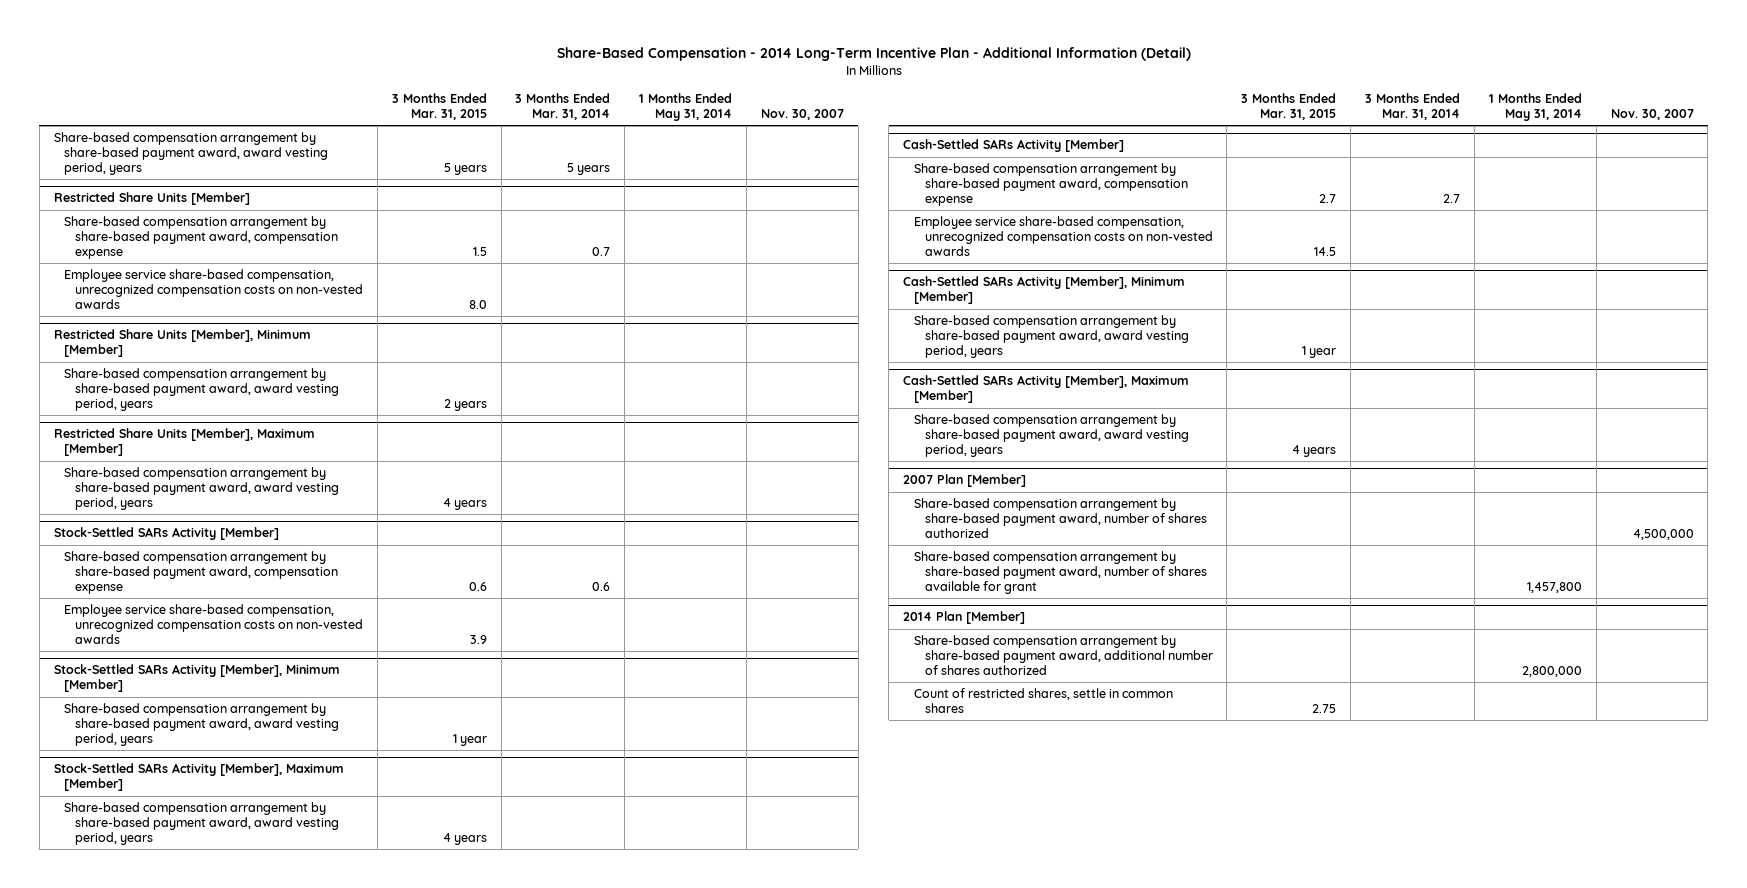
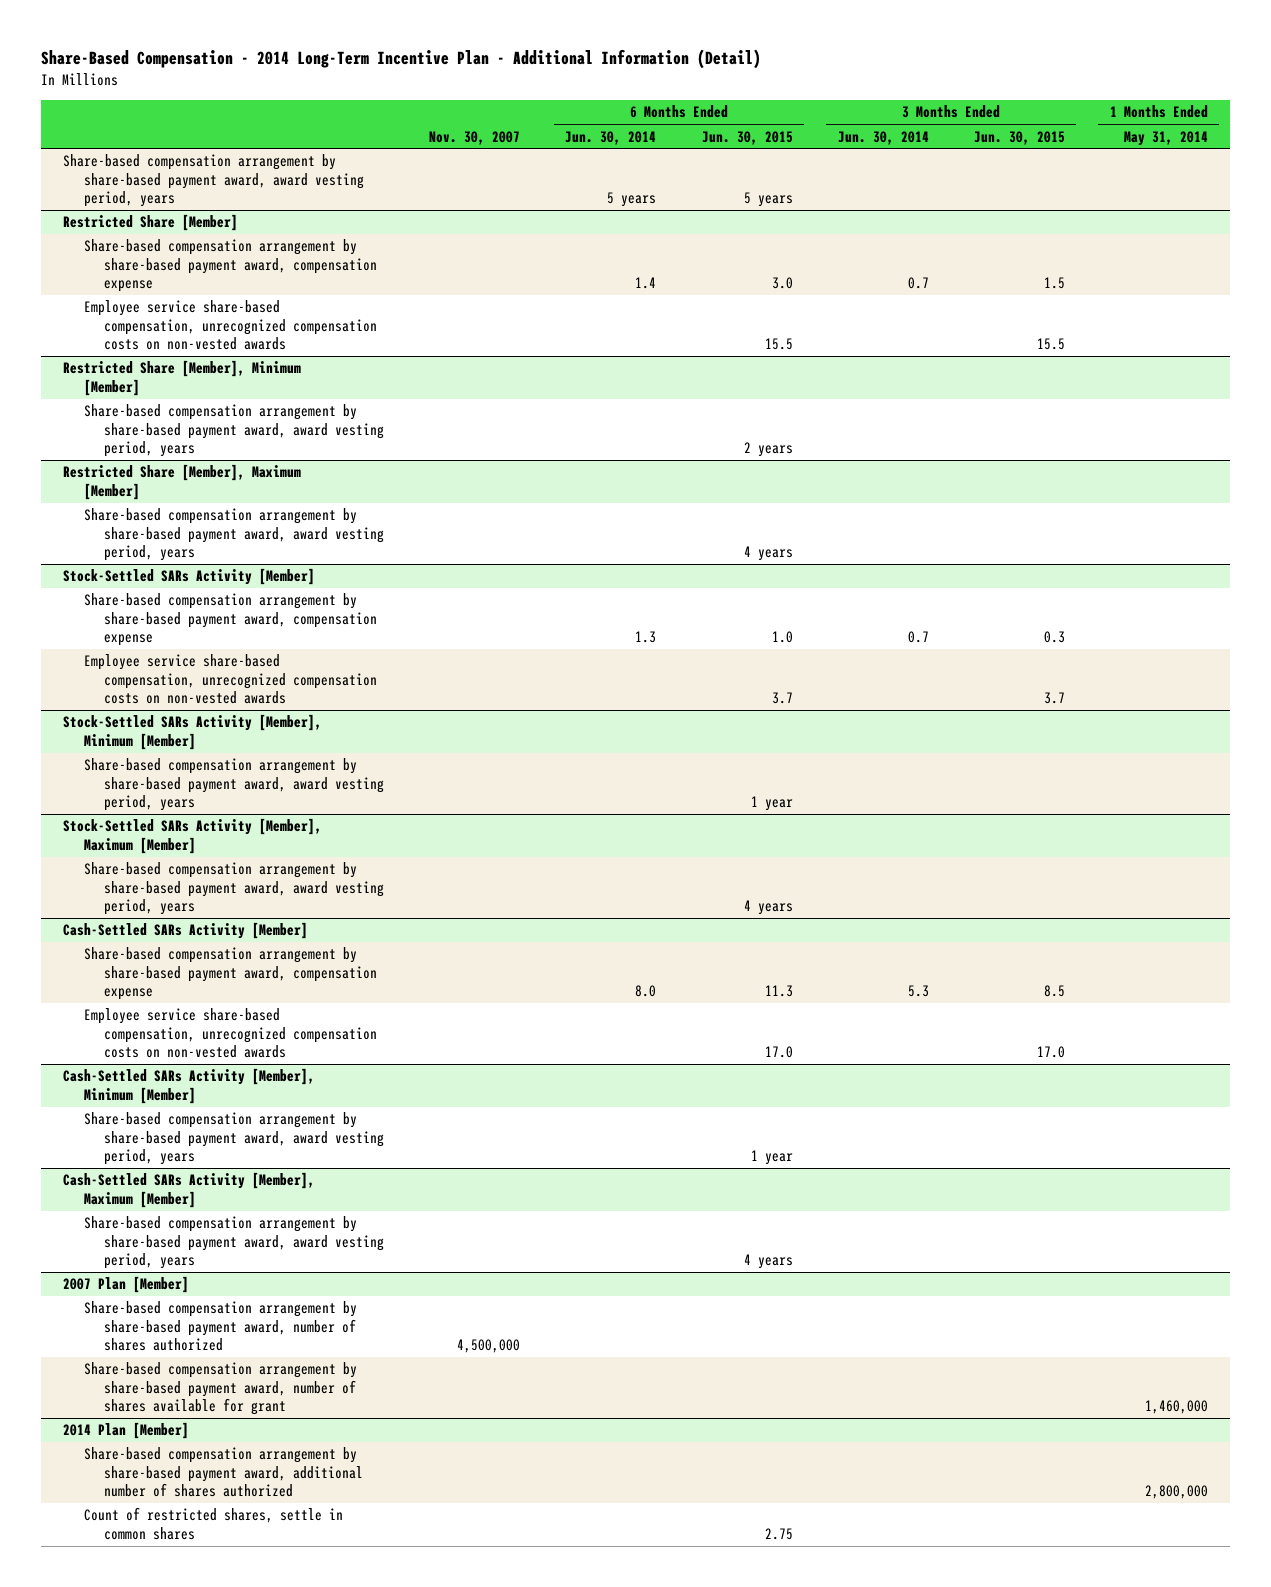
- | 3 Months Ended Mar. 31, 2015 | 3 Months Ended Mar. 31, 2014 | 1 Months Ended May 31, 2014 | Nov. 30, 2007
+ | Nov. 30, 2007 | 6 Months Ended Jun. 30, 2014 | 6 Months Ended Jun. 30, 2015 | 3 Months Ended Jun. 30, 2014 | 3 Months Ended Jun. 30, 2015 | 1 Months Ended May 31, 2014
- Restricted Share Units [Member]
- Share-based compensation arrangement by share-based payment award, compensation expense | 1.5 | 0.7 | |
- Employee service share-based compensation, unrecognized compensation costs on non-vested awards | 8.0 | | |
- Restricted Share Units [Member], Minimum [Member]
+ Restricted Share [Member]
+ Share-based compensation arrangement by share-based payment award, compensation expense | | 1.4 | 3.0 | 0.7 | 1.5 |
+ Employee service share-based compensation, unrecognized compensation costs on non-vested awards | | | 15.5 | | 15.5 |
+ Restricted Share [Member], Minimum [Member]
- Restricted Share Units [Member], Maximum [Member]
+ Restricted Share [Member], Maximum [Member]
@ 2007 Plan [Member]
- Share-based compensation arrangement by share-based payment award, number of shares available for grant | | | 1,457,800 |
+ Share-based compensation arrangement by share-based payment award, number of shares available for grant | | | | | | 1,460,000

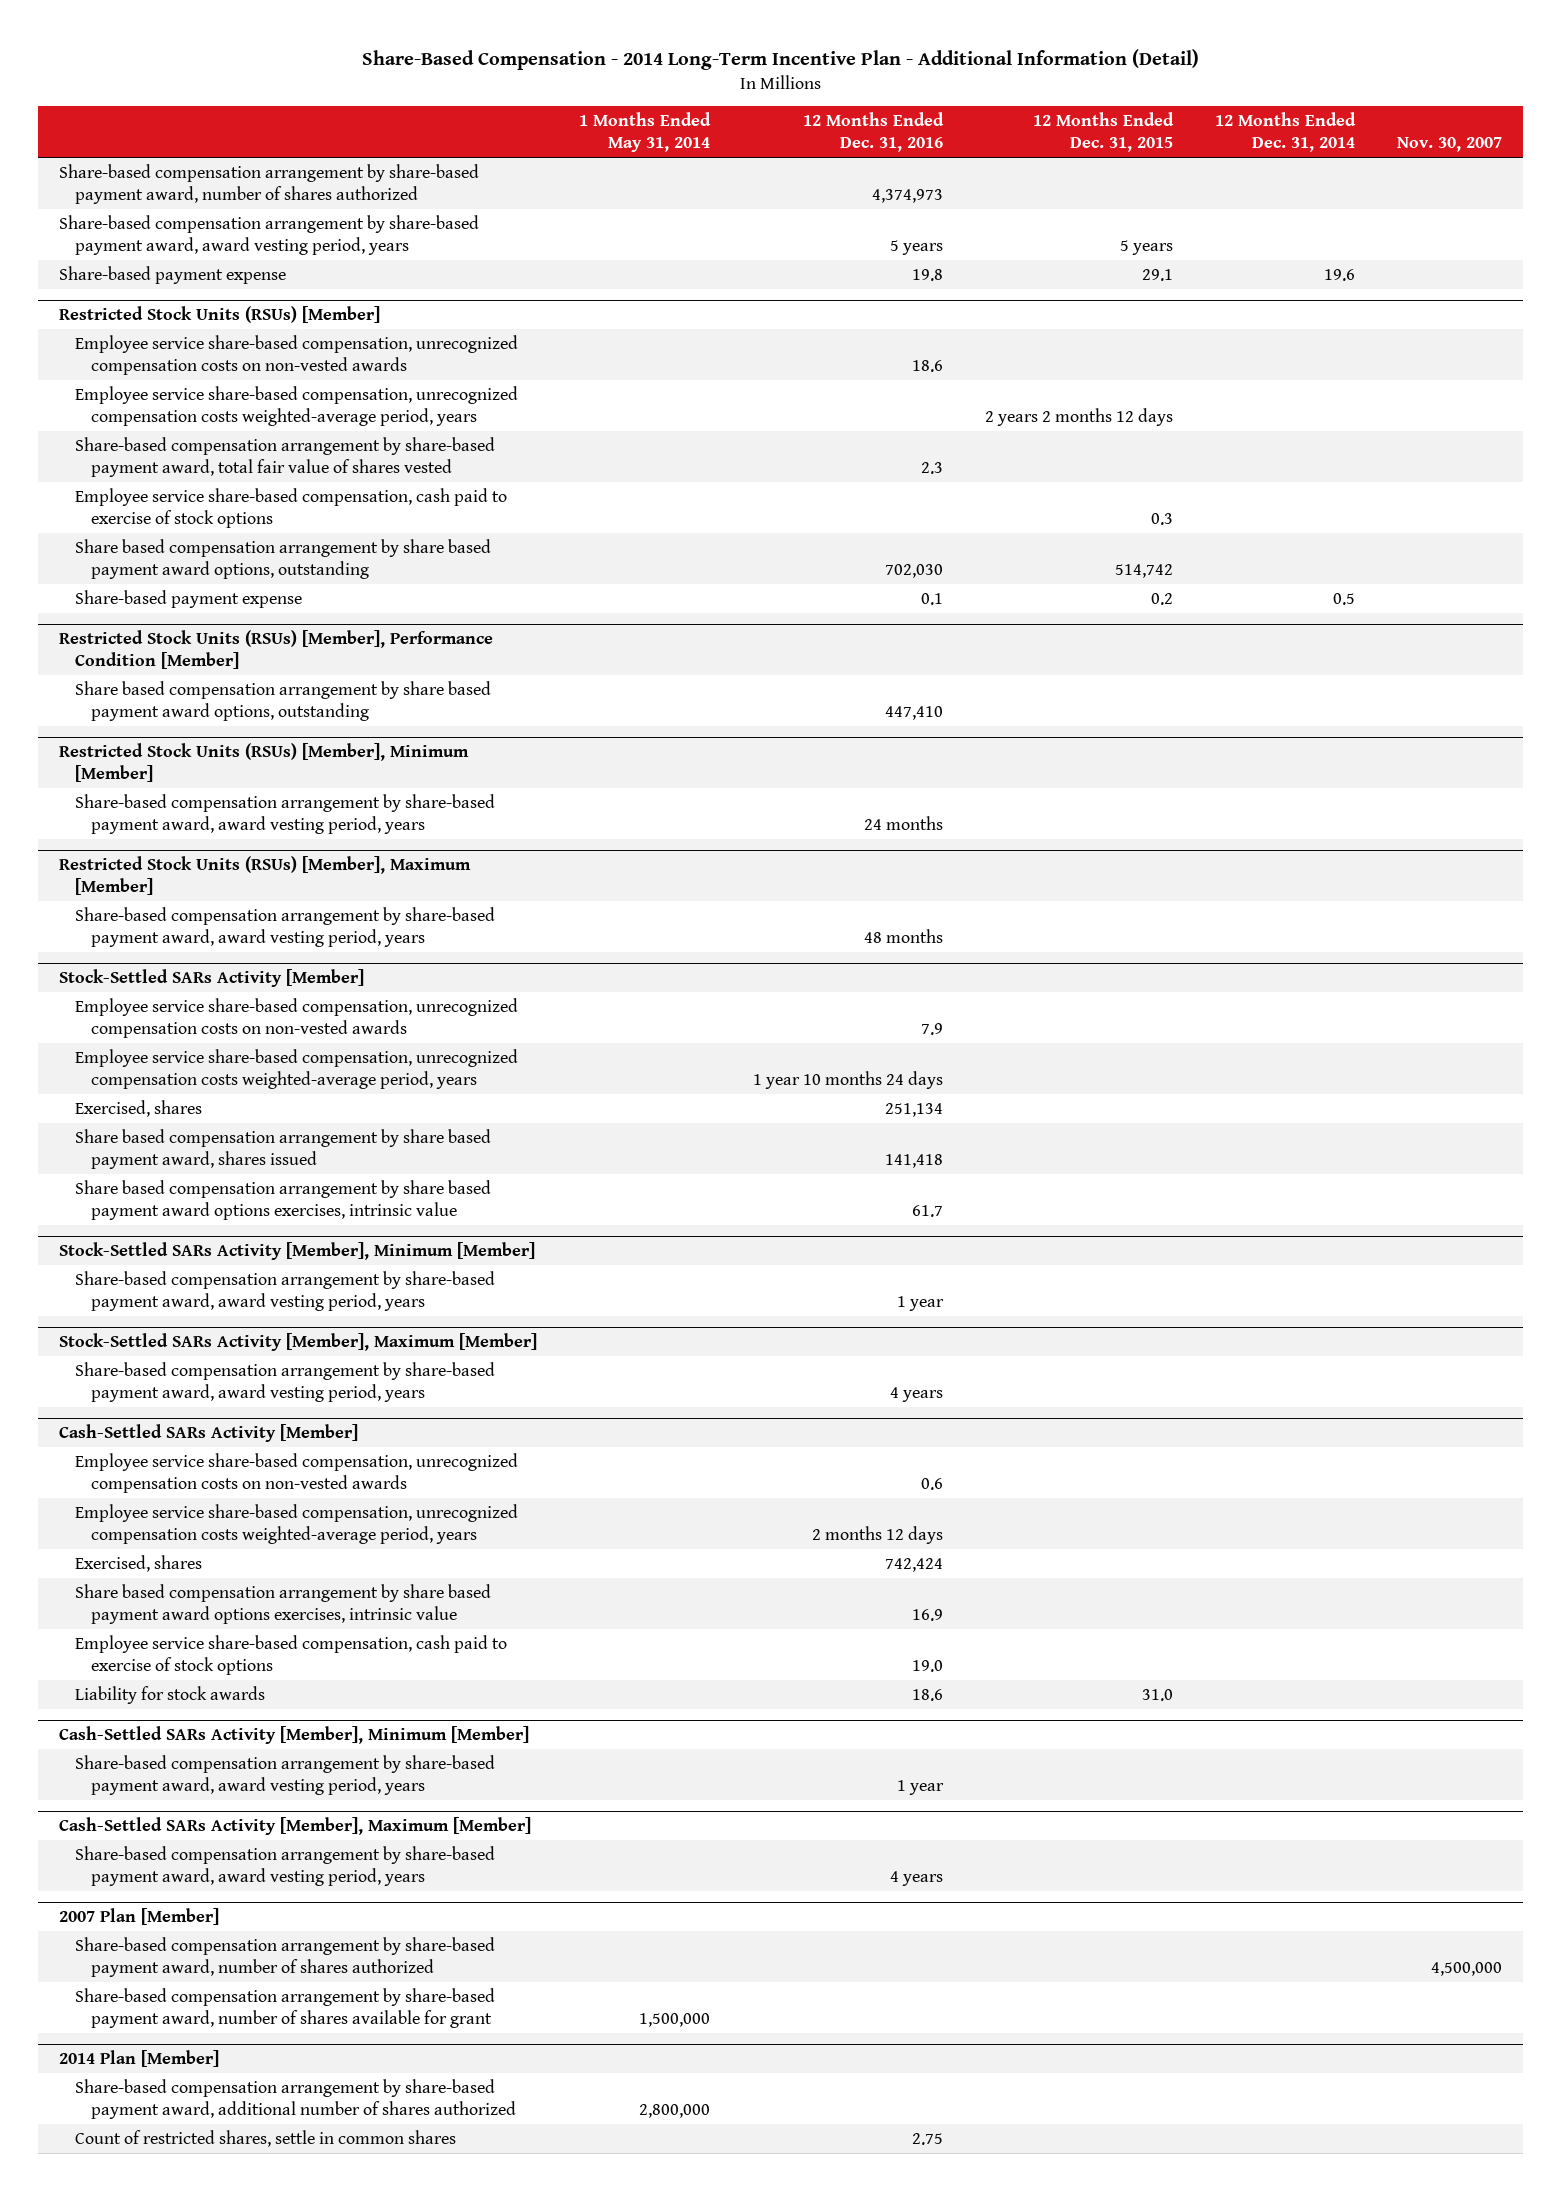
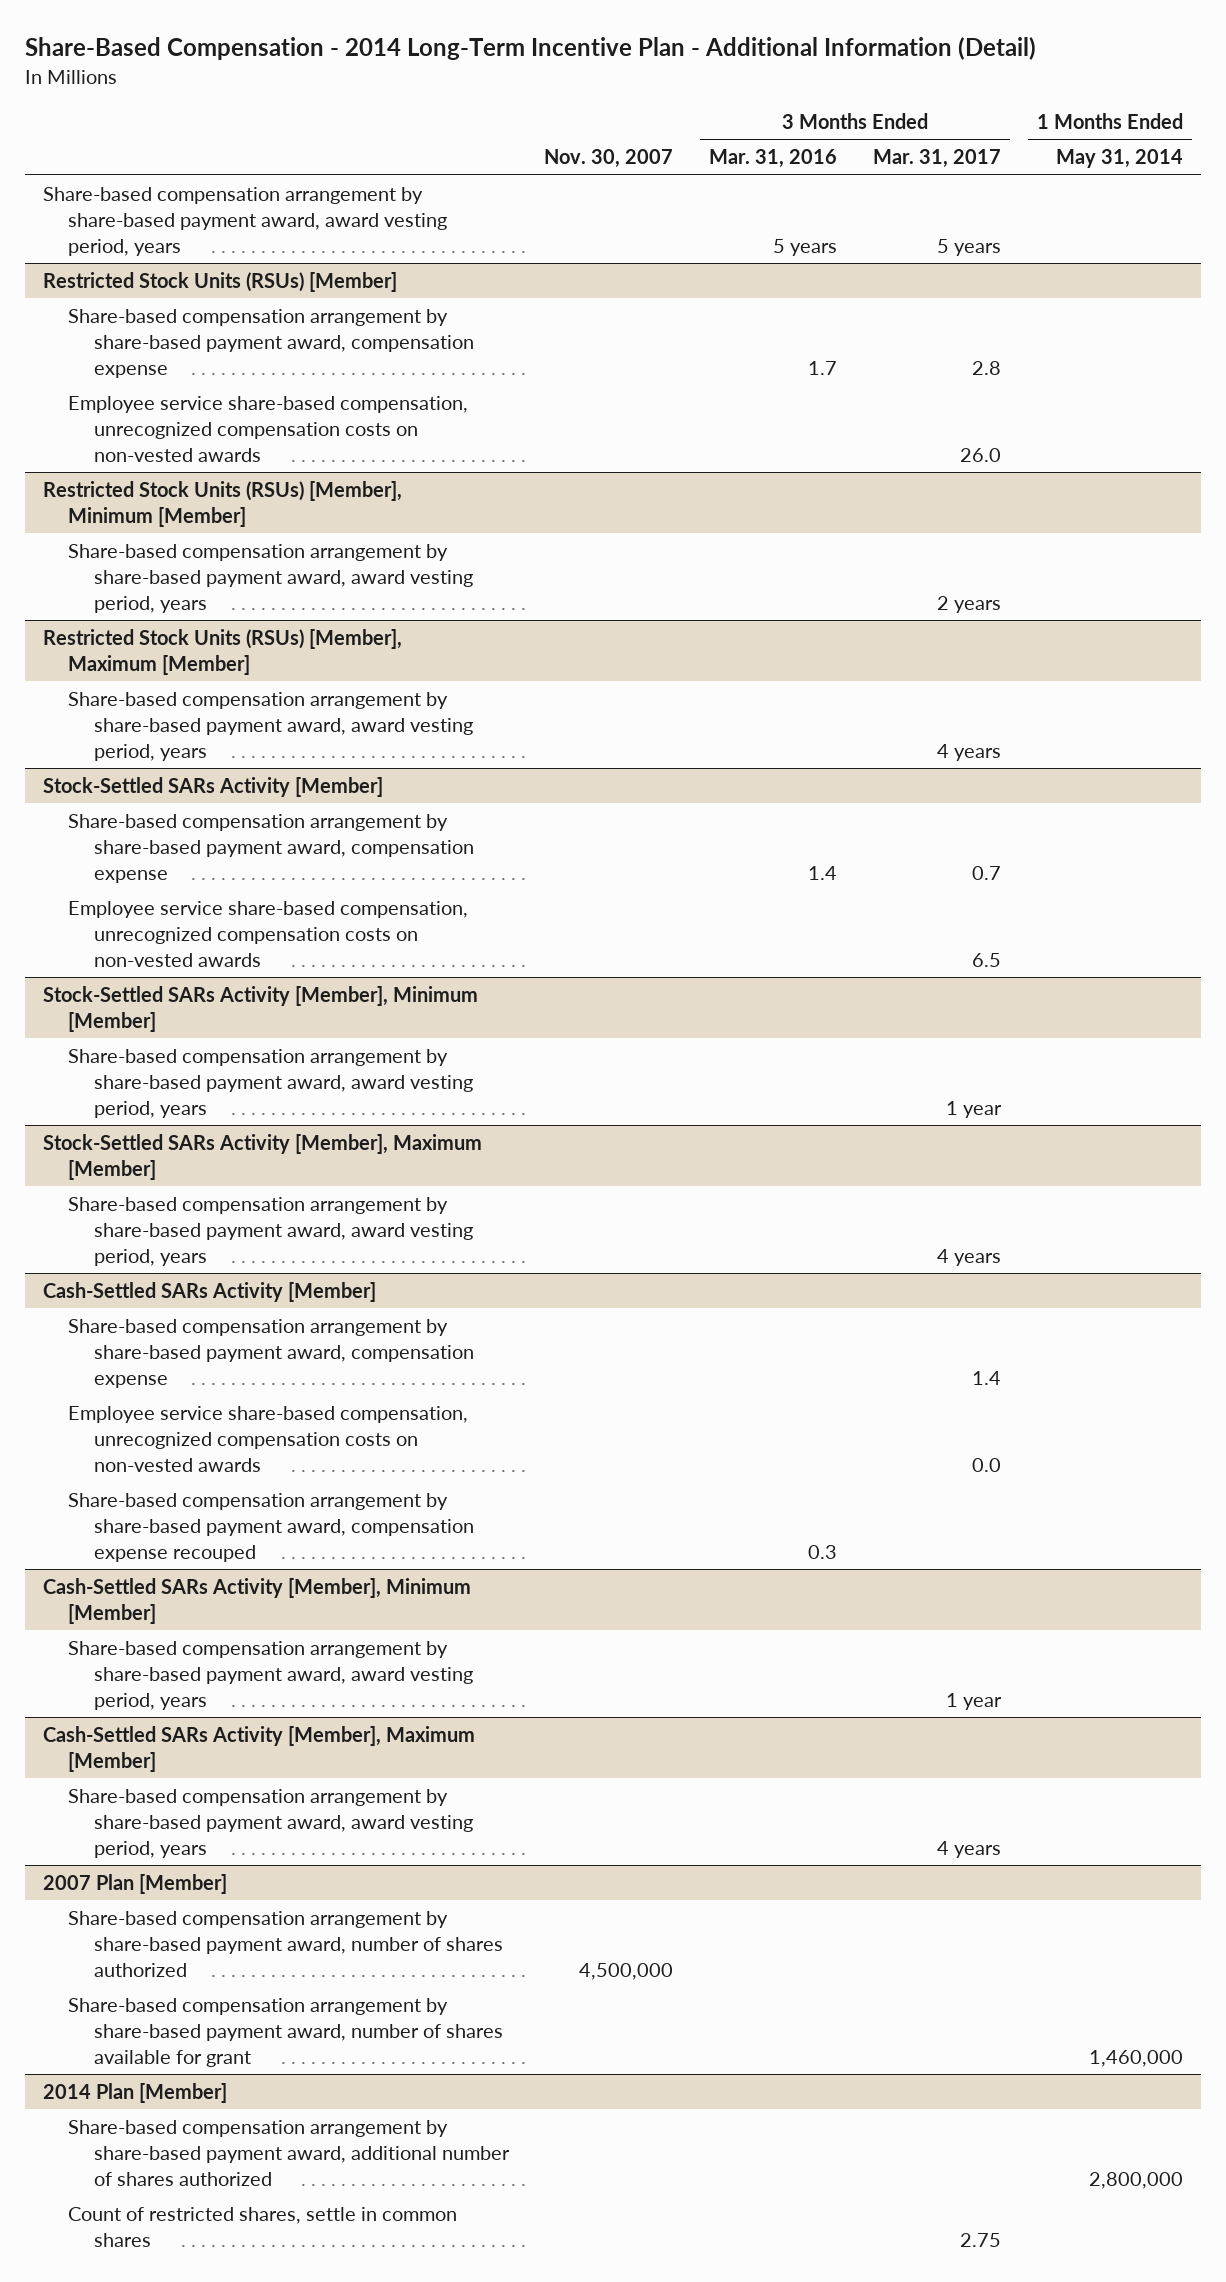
- | 1 Months Ended May 31, 2014 | 12 Months Ended Dec. 31, 2016 | 12 Months Ended Dec. 31, 2015 | 12 Months Ended Dec. 31, 2014 | Nov. 30, 2007
+ | Nov. 30, 2007 | 3 Months Ended Mar. 31, 2016 | 3 Months Ended Mar. 31, 2017 | 1 Months Ended May 31, 2014
- Share-based compensation arrangement by share-based payment award, number of shares authorized | | 4,374,973 | | |
- Share-based payment expense | | 19.8 | 29.1 | 19.6 |
@ Restricted Stock Units (RSUs) [Member]
+ Share-based compensation arrangement by share-based payment award, compensation expense | | 1.7 | 2.8 |
- Employee service share-based compensation, unrecognized compensation costs weighted-average period, years | | | 2 years 2 months 12 days | |
- Share-based compensation arrangement by share-based payment award, total fair value of shares vested | | 2.3 | | |
- Employee service share-based compensation, cash paid to exercise of stock options | | | 0.3 | |
- Share based compensation arrangement by share based payment award options, outstanding | | 702,030 | 514,742 | |
- Share-based payment expense | | 0.1 | 0.2 | 0.5 |
- Restricted Stock Units (RSUs) [Member], Performance Condition [Member]
- Share based compensation arrangement by share based payment award options, outstanding | | 447,410 | | |
@ Stock-Settled SARs Activity [Member]
+ Share-based compensation arrangement by share-based payment award, compensation expense | | 1.4 | 0.7 |
- Employee service share-based compensation, unrecognized compensation costs weighted-average period, years | | 1 year 10 months 24 days | | |
- Exercised, shares | | 251,134 | | |
- Share based compensation arrangement by share based payment award, shares issued | | 141,418 | | |
- Share based compensation arrangement by share based payment award options exercises, intrinsic value | | 61.7 | | |
@ Cash-Settled SARs Activity [Member]
+ Share-based compensation arrangement by share-based payment award, compensation expense | | | 1.4 |
- Employee service share-based compensation, unrecognized compensation costs weighted-average period, years | | 2 months 12 days | | |
- Exercised, shares | | 742,424 | | |
- Share based compensation arrangement by share based payment award options exercises, intrinsic value | | 16.9 | | |
- Employee service share-based compensation, cash paid to exercise of stock options | | 19.0 | | |
- Liability for stock awards | | 18.6 | 31.0 | |
+ Share-based compensation arrangement by share-based payment award, compensation expense recouped | | 0.3 | |
@ 2007 Plan [Member]
- Share-based compensation arrangement by share-based payment award, number of shares available for grant | 1,500,000 | | | |
+ Share-based compensation arrangement by share-based payment award, number of shares available for grant | | | | 1,460,000

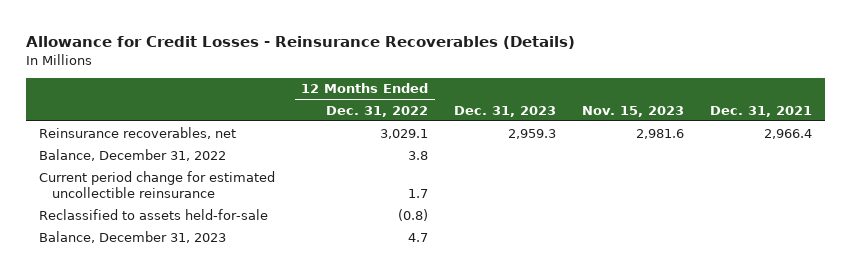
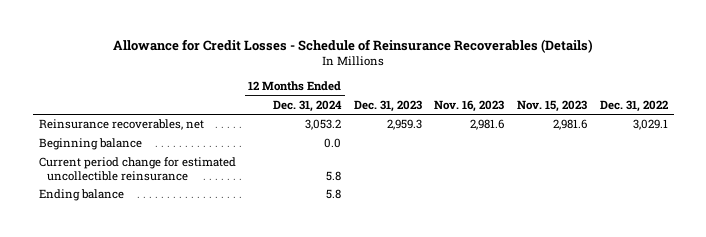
- Allowance for Credit Losses - Reinsurance Recoverables (Details)
+ Allowance for Credit Losses - Schedule of Reinsurance Recoverables (Details)
- | 12 Months Ended Dec. 31, 2022 | Dec. 31, 2023 | Nov. 15, 2023 | Dec. 31, 2021
+ | 12 Months Ended Dec. 31, 2024 | Dec. 31, 2023 | Nov. 16, 2023 | Nov. 15, 2023 | Dec. 31, 2022
- Balance, December 31, 2022 | 3.8 | | |
+ Beginning balance | 0.0 | | | |
- Reclassified to assets held-for-sale | (0.8) | | |
- Balance, December 31, 2023 | 4.7 | | |
+ Ending balance | 5.8 | | | |

